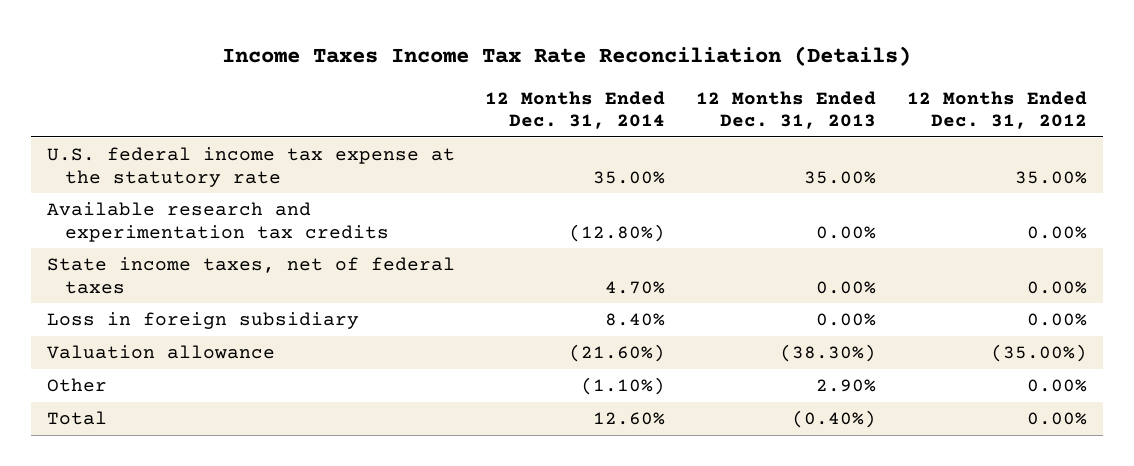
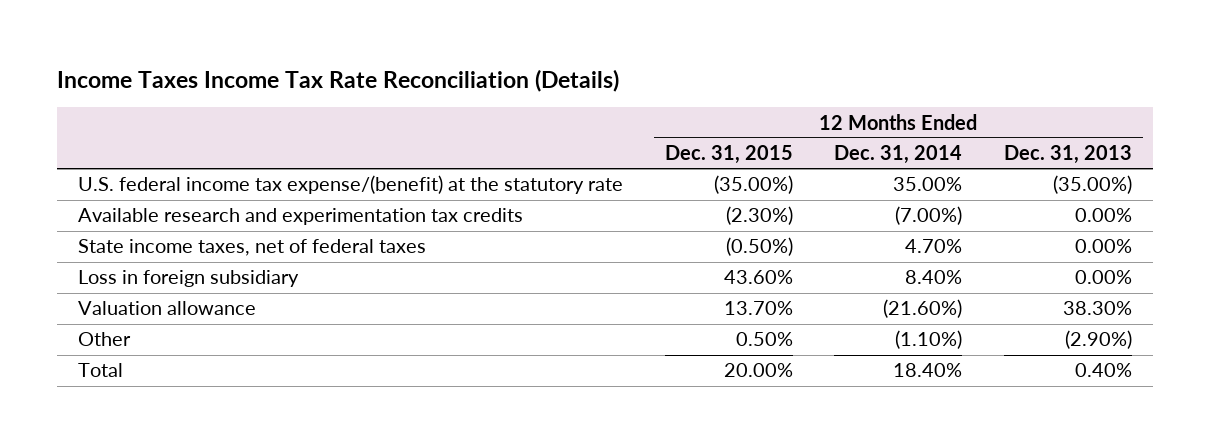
- | 12 Months Ended Dec. 31, 2014 | 12 Months Ended Dec. 31, 2013 | 12 Months Ended Dec. 31, 2012
+ | 12 Months Ended Dec. 31, 2015 | 12 Months Ended Dec. 31, 2014 | 12 Months Ended Dec. 31, 2013
- U.S. federal income tax expense at the statutory rate | 35.00% | 35.00% | 35.00%
- Available research and experimentation tax credits | (12.80%) | 0.00% | 0.00%
+ U.S. federal income tax expense/(benefit) at the statutory rate | (35.00%) | 35.00% | (35.00%)
+ Available research and experimentation tax credits | (2.30%) | (7.00%) | 0.00%
- Valuation allowance | (21.60%) | (38.30%) | (35.00%)
- Other | (1.10%) | 2.90% | 0.00%
- Total | 12.60% | (0.40%) | 0.00%
+ Valuation allowance | 13.70% | (21.60%) | 38.30%
+ Other | 0.50% | (1.10%) | (2.90%)
+ Total | 20.00% | 18.40% | 0.40%

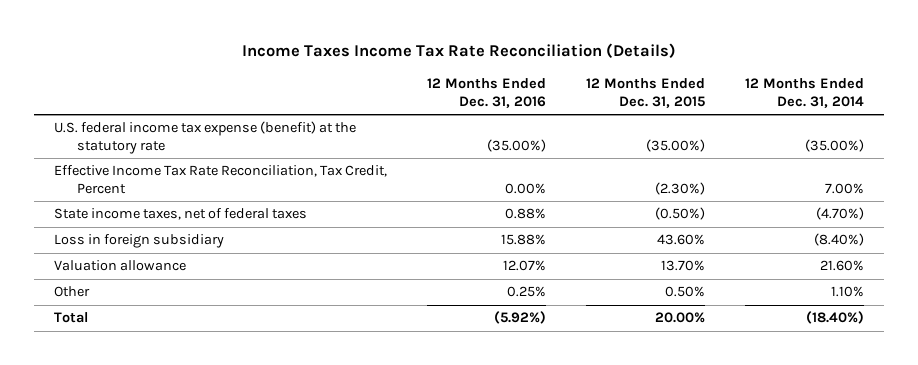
- | 12 Months Ended Dec. 31, 2015 | 12 Months Ended Dec. 31, 2014 | 12 Months Ended Dec. 31, 2013
+ | 12 Months Ended Dec. 31, 2016 | 12 Months Ended Dec. 31, 2015 | 12 Months Ended Dec. 31, 2014
- U.S. federal income tax expense/(benefit) at the statutory rate | (35.00%) | 35.00% | (35.00%)
- Available research and experimentation tax credits | (2.30%) | (7.00%) | 0.00%
- State income taxes, net of federal taxes | (0.50%) | 4.70% | 0.00%
- Loss in foreign subsidiary | 43.60% | 8.40% | 0.00%
- Valuation allowance | 13.70% | (21.60%) | 38.30%
- Other | 0.50% | (1.10%) | (2.90%)
- Total | 20.00% | 18.40% | 0.40%
+ U.S. federal income tax expense (benefit) at the statutory rate | (35.00%) | (35.00%) | (35.00%)
+ Effective Income Tax Rate Reconciliation, Tax Credit, Percent | 0.00% | (2.30%) | 7.00%
+ State income taxes, net of federal taxes | 0.88% | (0.50%) | (4.70%)
+ Loss in foreign subsidiary | 15.88% | 43.60% | (8.40%)
+ Valuation allowance | 12.07% | 13.70% | 21.60%
+ Other | 0.25% | 0.50% | 1.10%
+ Total | (5.92%) | 20.00% | (18.40%)

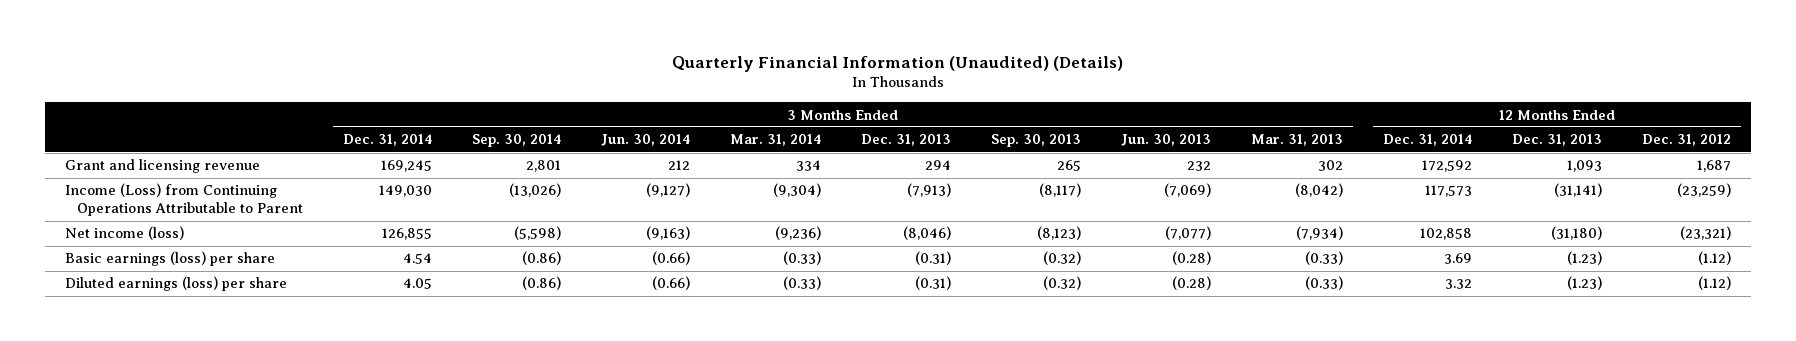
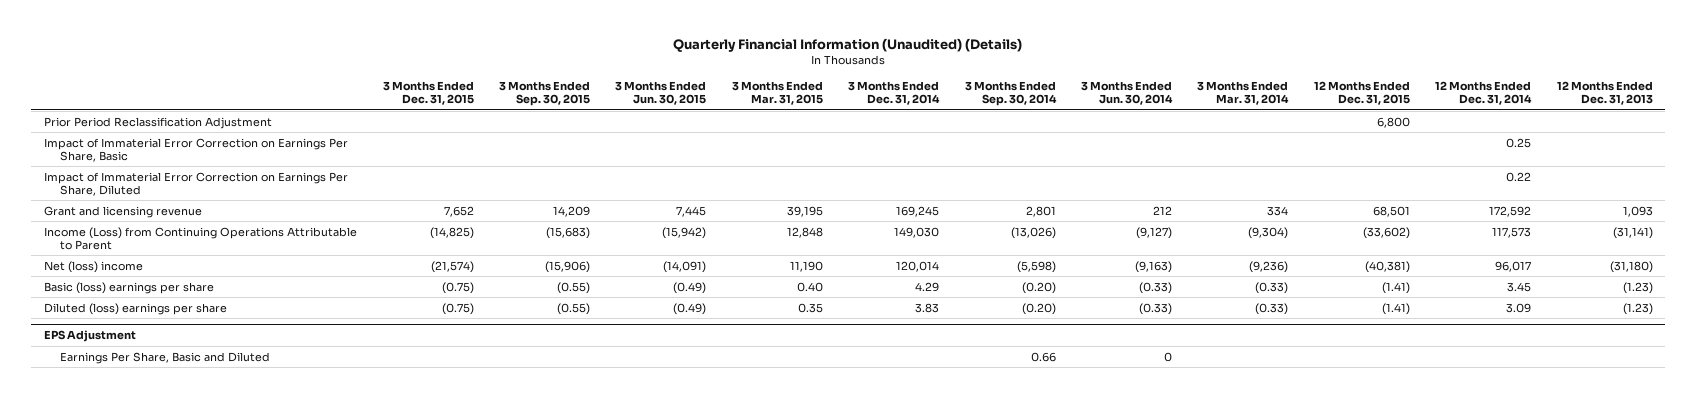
- | 3 Months Ended Dec. 31, 2014 | 3 Months Ended Sep. 30, 2014 | 3 Months Ended Jun. 30, 2014 | 3 Months Ended Mar. 31, 2014 | 3 Months Ended Dec. 31, 2013 | 3 Months Ended Sep. 30, 2013 | 3 Months Ended Jun. 30, 2013 | 3 Months Ended Mar. 31, 2013 | 12 Months Ended Dec. 31, 2014 | 12 Months Ended Dec. 31, 2013 | 12 Months Ended Dec. 31, 2012
+ | 3 Months Ended Dec. 31, 2015 | 3 Months Ended Sep. 30, 2015 | 3 Months Ended Jun. 30, 2015 | 3 Months Ended Mar. 31, 2015 | 3 Months Ended Dec. 31, 2014 | 3 Months Ended Sep. 30, 2014 | 3 Months Ended Jun. 30, 2014 | 3 Months Ended Mar. 31, 2014 | 12 Months Ended Dec. 31, 2015 | 12 Months Ended Dec. 31, 2014 | 12 Months Ended Dec. 31, 2013
+ Prior Period Reclassification Adjustment | | | | | | | | | 6,800 | |
+ Impact of Immaterial Error Correction on Earnings Per Share, Basic | | | | | | | | | | 0.25 |
+ Impact of Immaterial Error Correction on Earnings Per Share, Diluted | | | | | | | | | | 0.22 |
- Net income (loss) | 126,855 | (5,598) | (9,163) | (9,236) | (8,046) | (8,123) | (7,077) | (7,934) | 102,858 | (31,180) | (23,321)
- Basic earnings (loss) per share | 4.54 | (0.86) | (0.66) | (0.33) | (0.31) | (0.32) | (0.28) | (0.33) | 3.69 | (1.23) | (1.12)
- Diluted earnings (loss) per share | 4.05 | (0.86) | (0.66) | (0.33) | (0.31) | (0.32) | (0.28) | (0.33) | 3.32 | (1.23) | (1.12)
+ Net (loss) income | (21,574) | (15,906) | (14,091) | 11,190 | 120,014 | (5,598) | (9,163) | (9,236) | (40,381) | 96,017 | (31,180)
+ Basic (loss) earnings per share | (0.75) | (0.55) | (0.49) | 0.40 | 4.29 | (0.20) | (0.33) | (0.33) | (1.41) | 3.45 | (1.23)
+ Diluted (loss) earnings per share | (0.75) | (0.55) | (0.49) | 0.35 | 3.83 | (0.20) | (0.33) | (0.33) | (1.41) | 3.09 | (1.23)
+ EPS Adjustment
+ Earnings Per Share, Basic and Diluted | | | | | | 0.66 | 0 | | | |

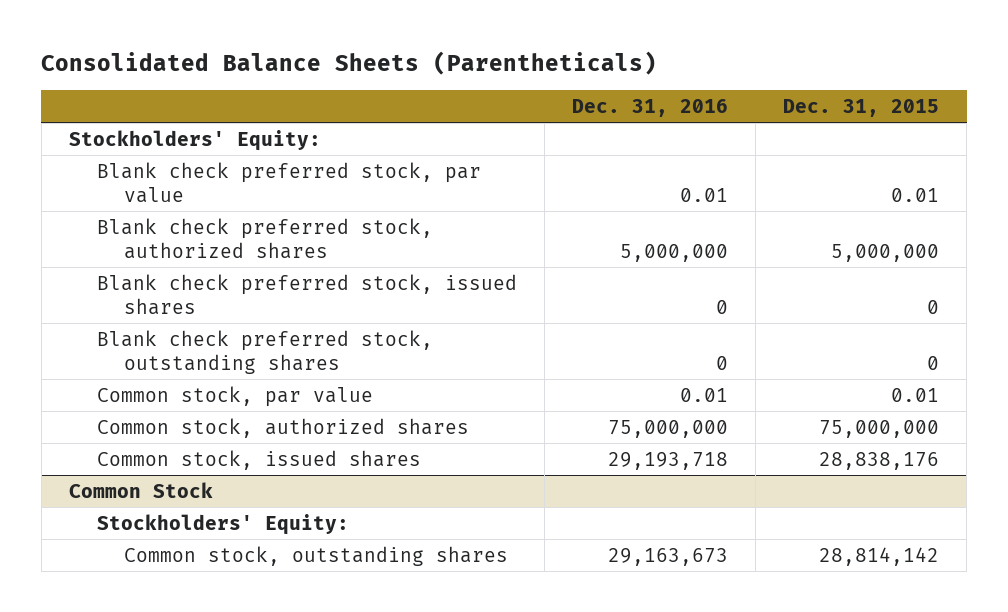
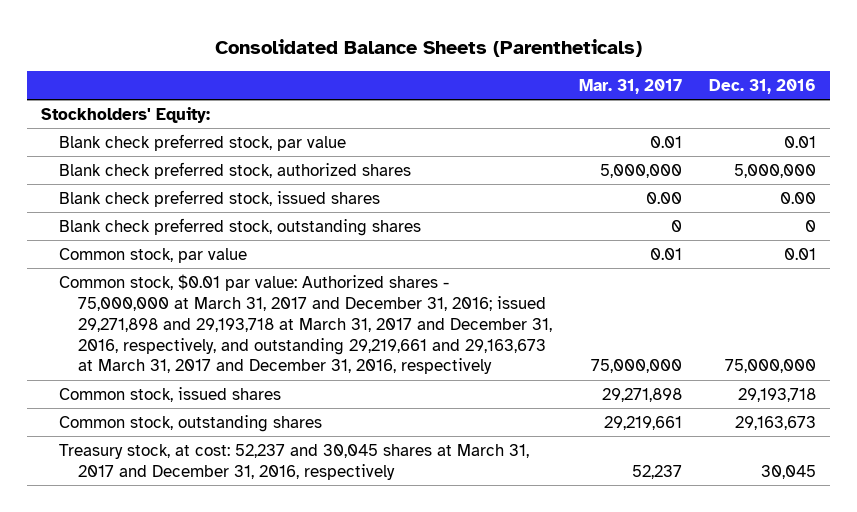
- | Dec. 31, 2016 | Dec. 31, 2015
+ | Mar. 31, 2017 | Dec. 31, 2016
- Blank check preferred stock, issued shares | 0 | 0
+ Blank check preferred stock, issued shares | 0.00 | 0.00
- Common stock, authorized shares | 75,000,000 | 75,000,000
+ Common stock, $0.01 par value: Authorized shares - 75,000,000 at March 31, 2017 and December 31, 2016; issued 29,271,898 and 29,193,718 at March 31, 2017 and December 31, 2016, respectively, and outstanding 29,219,661 and 29,163,673 at March 31, 2017 and December 31, 2016, respectively | 75,000,000 | 75,000,000
- Common Stock
- Stockholders' Equity:
+ Treasury stock, at cost: 52,237 and 30,045 shares at March 31, 2017 and December 31, 2016, respectively | 52,237 | 30,045

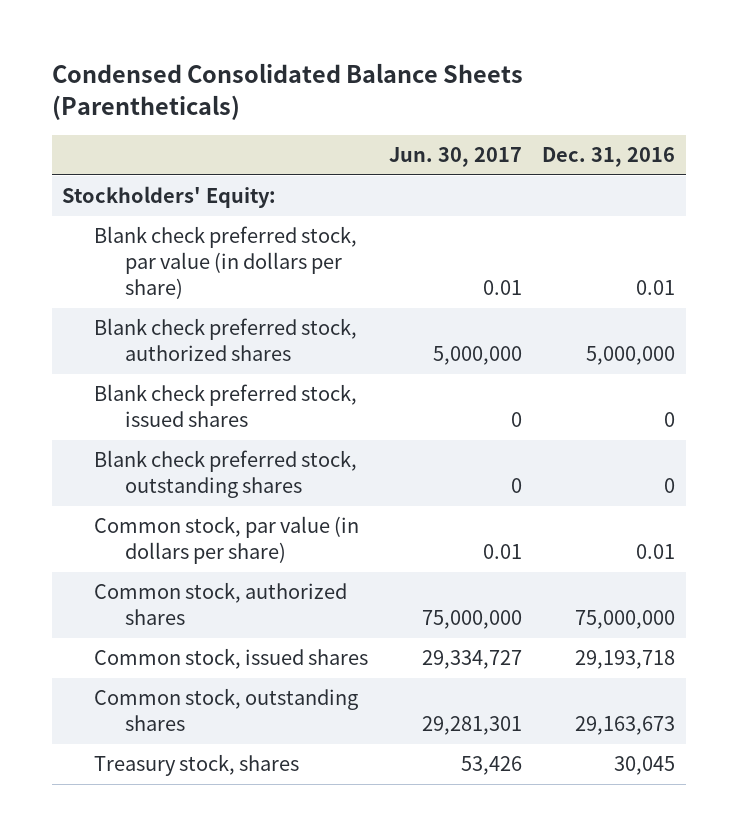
- Consolidated Balance Sheets (Parentheticals)
+ Condensed Consolidated Balance Sheets (Parentheticals)
- | Mar. 31, 2017 | Dec. 31, 2016
+ | Jun. 30, 2017 | Dec. 31, 2016
- Blank check preferred stock, par value | 0.01 | 0.01
+ Blank check preferred stock, par value (in dollars per share) | 0.01 | 0.01
- Blank check preferred stock, issued shares | 0.00 | 0.00
+ Blank check preferred stock, issued shares | 0 | 0
- Common stock, par value | 0.01 | 0.01
- Common stock, $0.01 par value: Authorized shares - 75,000,000 at March 31, 2017 and December 31, 2016; issued 29,271,898 and 29,193,718 at March 31, 2017 and December 31, 2016, respectively, and outstanding 29,219,661 and 29,163,673 at March 31, 2017 and December 31, 2016, respectively | 75,000,000 | 75,000,000
+ Common stock, par value (in dollars per share) | 0.01 | 0.01
+ Common stock, authorized shares | 75,000,000 | 75,000,000
- Treasury stock, at cost: 52,237 and 30,045 shares at March 31, 2017 and December 31, 2016, respectively | 52,237 | 30,045
+ Treasury stock, shares | 53,426 | 30,045

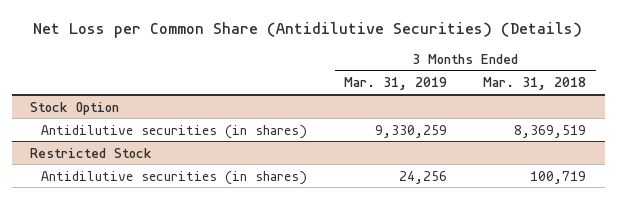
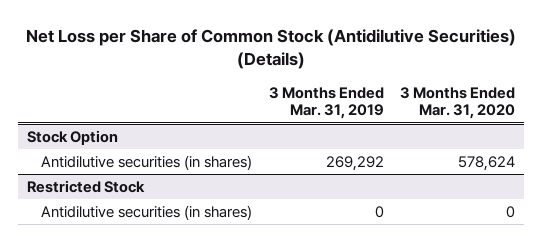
- Net Loss per Common Share (Antidilutive Securities) (Details)
+ Net Loss per Share of Common Stock (Antidilutive Securities) (Details)
- | 3 Months Ended Mar. 31, 2019 | 3 Months Ended Mar. 31, 2018
+ | 3 Months Ended Mar. 31, 2019 | 3 Months Ended Mar. 31, 2020
@ Stock Option
- Antidilutive securities (in shares) | 9,330,259 | 8,369,519
+ Antidilutive securities (in shares) | 269,292 | 578,624
@ Restricted Stock
- Antidilutive securities (in shares) | 24,256 | 100,719
+ Antidilutive securities (in shares) | 0 | 0

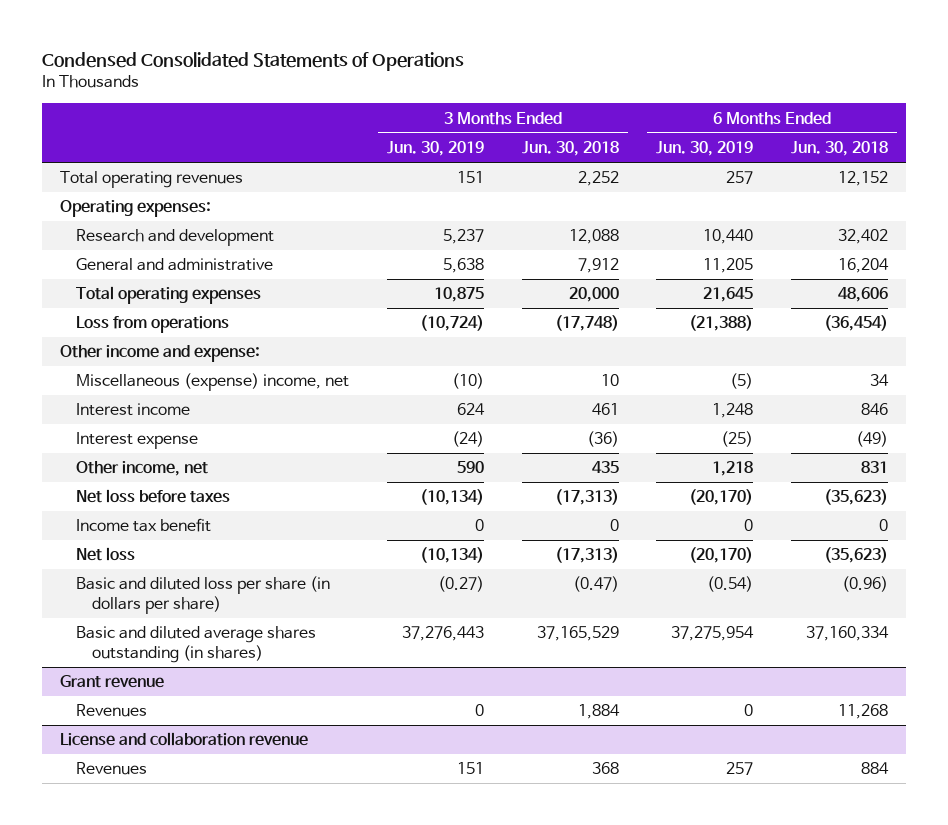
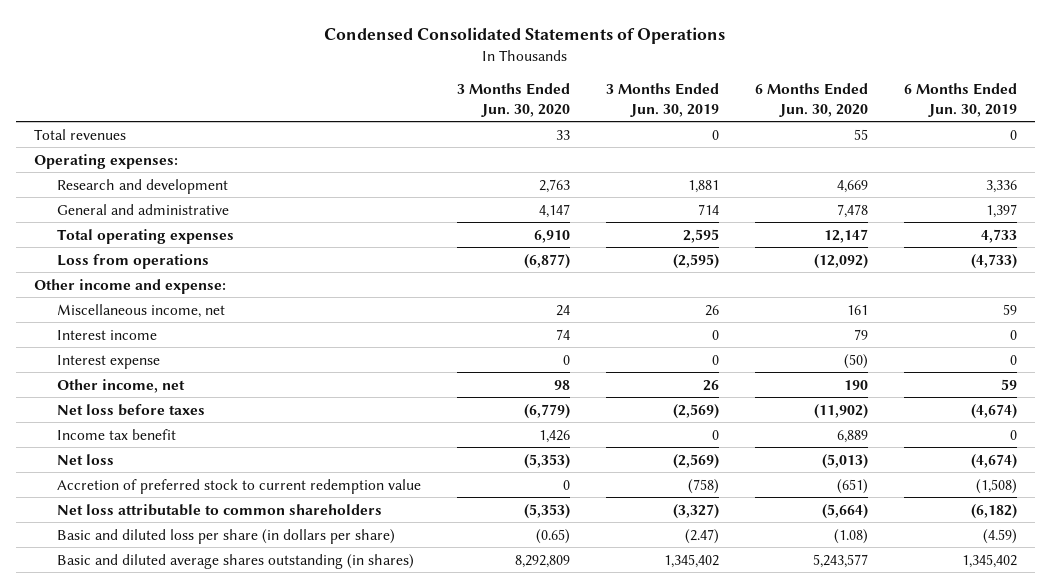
- | 3 Months Ended Jun. 30, 2019 | 3 Months Ended Jun. 30, 2018 | 6 Months Ended Jun. 30, 2019 | 6 Months Ended Jun. 30, 2018
+ | 3 Months Ended Jun. 30, 2020 | 3 Months Ended Jun. 30, 2019 | 6 Months Ended Jun. 30, 2020 | 6 Months Ended Jun. 30, 2019
- Total operating revenues | 151 | 2,252 | 257 | 12,152
+ Total revenues | 33 | 0 | 55 | 0
- Research and development | 5,237 | 12,088 | 10,440 | 32,402
- General and administrative | 5,638 | 7,912 | 11,205 | 16,204
- Total operating expenses | 10,875 | 20,000 | 21,645 | 48,606
- Loss from operations | (10,724) | (17,748) | (21,388) | (36,454)
+ Research and development | 2,763 | 1,881 | 4,669 | 3,336
+ General and administrative | 4,147 | 714 | 7,478 | 1,397
+ Total operating expenses | 6,910 | 2,595 | 12,147 | 4,733
+ Loss from operations | (6,877) | (2,595) | (12,092) | (4,733)
- Miscellaneous (expense) income, net | (10) | 10 | (5) | 34
- Interest income | 624 | 461 | 1,248 | 846
- Interest expense | (24) | (36) | (25) | (49)
- Other income, net | 590 | 435 | 1,218 | 831
- Net loss before taxes | (10,134) | (17,313) | (20,170) | (35,623)
+ Miscellaneous income, net | 24 | 26 | 161 | 59
+ Interest income | 74 | 0 | 79 | 0
+ Interest expense | 0 | 0 | (50) | 0
+ Other income, net | 98 | 26 | 190 | 59
+ Net loss before taxes | (6,779) | (2,569) | (11,902) | (4,674)
- Net loss | (10,134) | (17,313) | (20,170) | (35,623)
- Basic and diluted loss per share (in dollars per share) | (0.27) | (0.47) | (0.54) | (0.96)
- Basic and diluted average shares outstanding (in shares) | 37,276,443 | 37,165,529 | 37,275,954 | 37,160,334
- Grant revenue
- Revenues | 0 | 1,884 | 0 | 11,268
- License and collaboration revenue
- Revenues | 151 | 368 | 257 | 884
+ Net loss | (5,353) | (2,569) | (5,013) | (4,674)
+ Accretion of preferred stock to current redemption value | 0 | (758) | (651) | (1,508)
+ Net loss attributable to common shareholders | (5,353) | (3,327) | (5,664) | (6,182)
+ Basic and diluted loss per share (in dollars per share) | (0.65) | (2.47) | (1.08) | (4.59)
+ Basic and diluted average shares outstanding (in shares) | 8,292,809 | 1,345,402 | 5,243,577 | 1,345,402

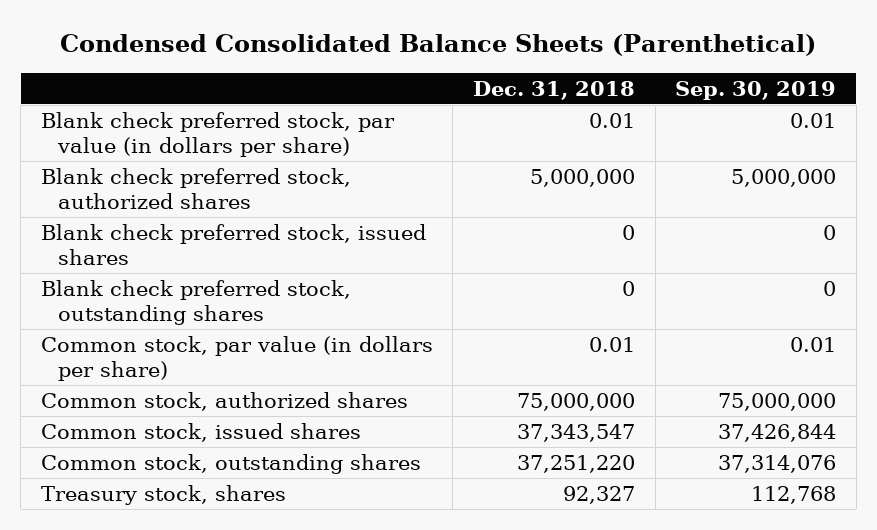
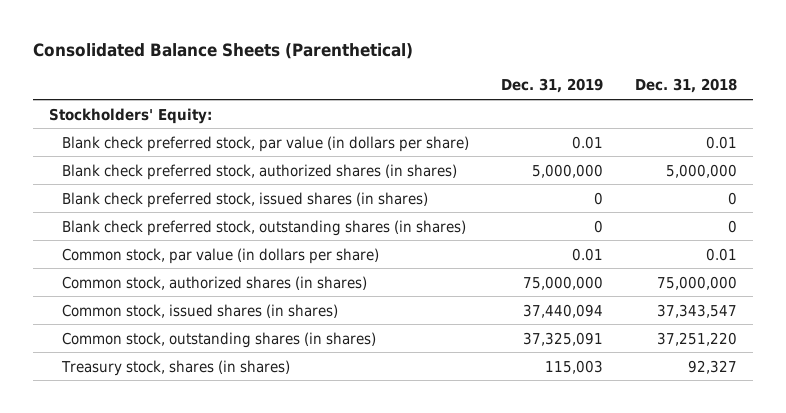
- Condensed Consolidated Balance Sheets (Parenthetical)
+ Consolidated Balance Sheets (Parenthetical)
- | Dec. 31, 2018 | Sep. 30, 2019
+ | Dec. 31, 2019 | Dec. 31, 2018
+ Stockholders' Equity:
- Blank check preferred stock, authorized shares | 5,000,000 | 5,000,000
- Blank check preferred stock, issued shares | 0 | 0
- Blank check preferred stock, outstanding shares | 0 | 0
+ Blank check preferred stock, authorized shares (in shares) | 5,000,000 | 5,000,000
+ Blank check preferred stock, issued shares (in shares) | 0 | 0
+ Blank check preferred stock, outstanding shares (in shares) | 0 | 0
- Common stock, authorized shares | 75,000,000 | 75,000,000
- Common stock, issued shares | 37,343,547 | 37,426,844
- Common stock, outstanding shares | 37,251,220 | 37,314,076
- Treasury stock, shares | 92,327 | 112,768
+ Common stock, authorized shares (in shares) | 75,000,000 | 75,000,000
+ Common stock, issued shares (in shares) | 37,440,094 | 37,343,547
+ Common stock, outstanding shares (in shares) | 37,325,091 | 37,251,220
+ Treasury stock, shares (in shares) | 115,003 | 92,327

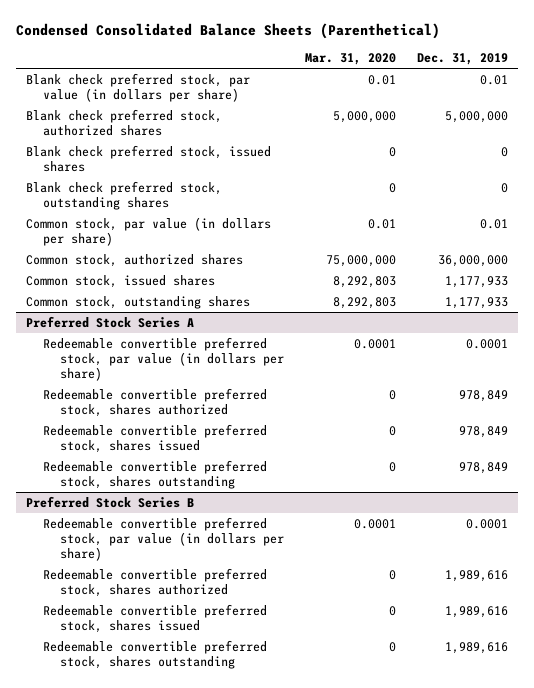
- Consolidated Balance Sheets (Parenthetical)
+ Condensed Consolidated Balance Sheets (Parenthetical)
- | Dec. 31, 2019 | Dec. 31, 2018
+ | Mar. 31, 2020 | Dec. 31, 2019
- Stockholders' Equity:
- Blank check preferred stock, authorized shares (in shares) | 5,000,000 | 5,000,000
- Blank check preferred stock, issued shares (in shares) | 0 | 0
- Blank check preferred stock, outstanding shares (in shares) | 0 | 0
+ Blank check preferred stock, authorized shares | 5,000,000 | 5,000,000
+ Blank check preferred stock, issued shares | 0 | 0
+ Blank check preferred stock, outstanding shares | 0 | 0
- Common stock, authorized shares (in shares) | 75,000,000 | 75,000,000
- Common stock, issued shares (in shares) | 37,440,094 | 37,343,547
- Common stock, outstanding shares (in shares) | 37,325,091 | 37,251,220
- Treasury stock, shares (in shares) | 115,003 | 92,327
+ Common stock, authorized shares | 75,000,000 | 36,000,000
+ Common stock, issued shares | 8,292,803 | 1,177,933
+ Common stock, outstanding shares | 8,292,803 | 1,177,933
+ Preferred Stock Series A
+ Redeemable convertible preferred stock, par value (in dollars per share) | 0.0001 | 0.0001
+ Redeemable convertible preferred stock, shares authorized | 0 | 978,849
+ Redeemable convertible preferred stock, shares issued | 0 | 978,849
+ Redeemable convertible preferred stock, shares outstanding | 0 | 978,849
+ Preferred Stock Series B
+ Redeemable convertible preferred stock, par value (in dollars per share) | 0.0001 | 0.0001
+ Redeemable convertible preferred stock, shares authorized | 0 | 1,989,616
+ Redeemable convertible preferred stock, shares issued | 0 | 1,989,616
+ Redeemable convertible preferred stock, shares outstanding | 0 | 1,989,616

